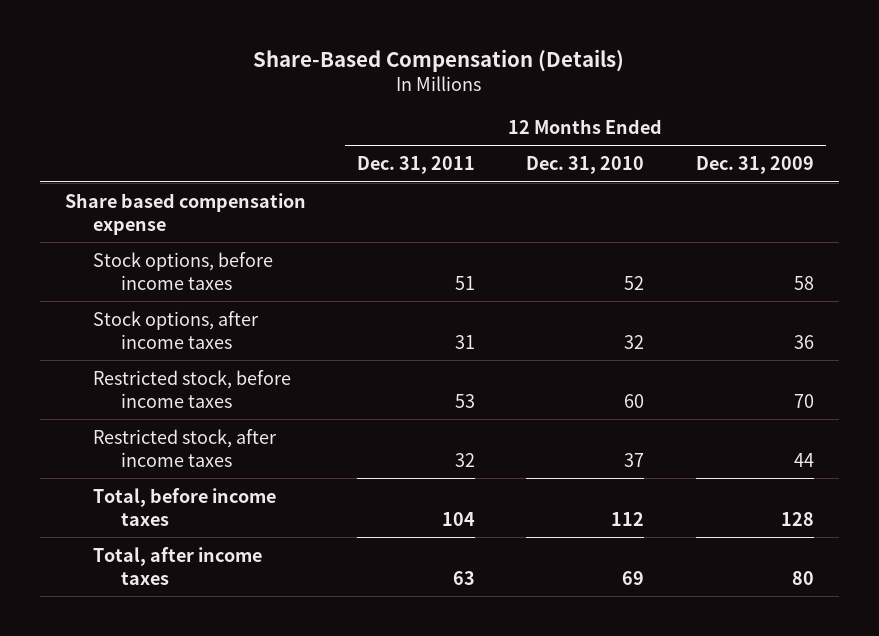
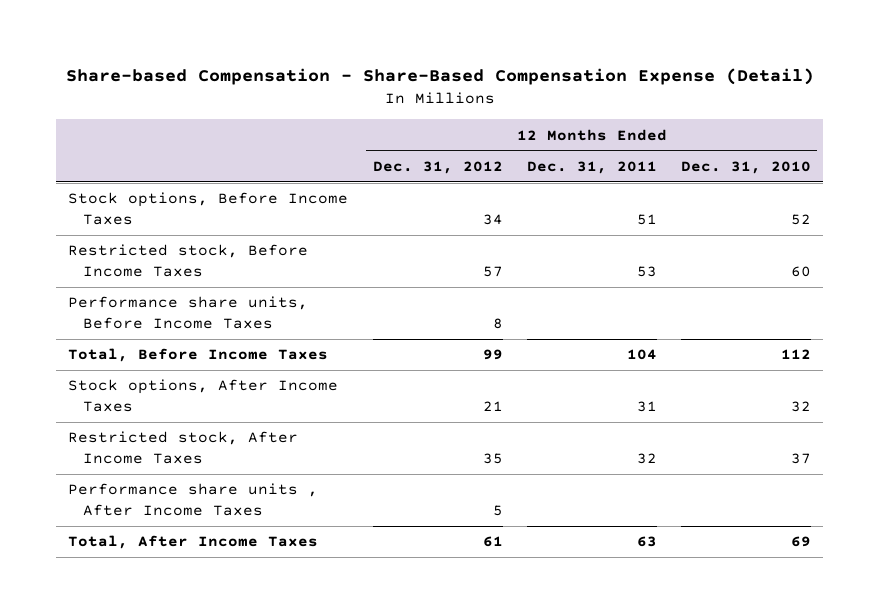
- Share-Based Compensation (Details)
+ Share-based Compensation - Share-Based Compensation Expense (Detail)
- | 12 Months Ended Dec. 31, 2011 | 12 Months Ended Dec. 31, 2010 | 12 Months Ended Dec. 31, 2009
+ | 12 Months Ended Dec. 31, 2012 | 12 Months Ended Dec. 31, 2011 | 12 Months Ended Dec. 31, 2010
- Share based compensation expense
- Stock options, before income taxes | 51 | 52 | 58
- Stock options, after income taxes | 31 | 32 | 36
- Restricted stock, before income taxes | 53 | 60 | 70
- Restricted stock, after income taxes | 32 | 37 | 44
- Total, before income taxes | 104 | 112 | 128
- Total, after income taxes | 63 | 69 | 80
+ Stock options, Before Income Taxes | 34 | 51 | 52
+ Restricted stock, Before Income Taxes | 57 | 53 | 60
+ Performance share units, Before Income Taxes | 8 | |
+ Total, Before Income Taxes | 99 | 104 | 112
+ Stock options, After Income Taxes | 21 | 31 | 32
+ Restricted stock, After Income Taxes | 35 | 32 | 37
+ Performance share units , After Income Taxes | 5 | |
+ Total, After Income Taxes | 61 | 63 | 69

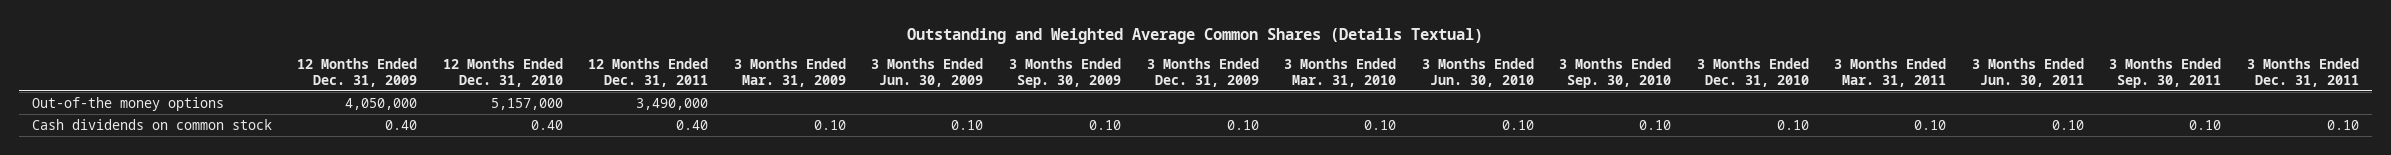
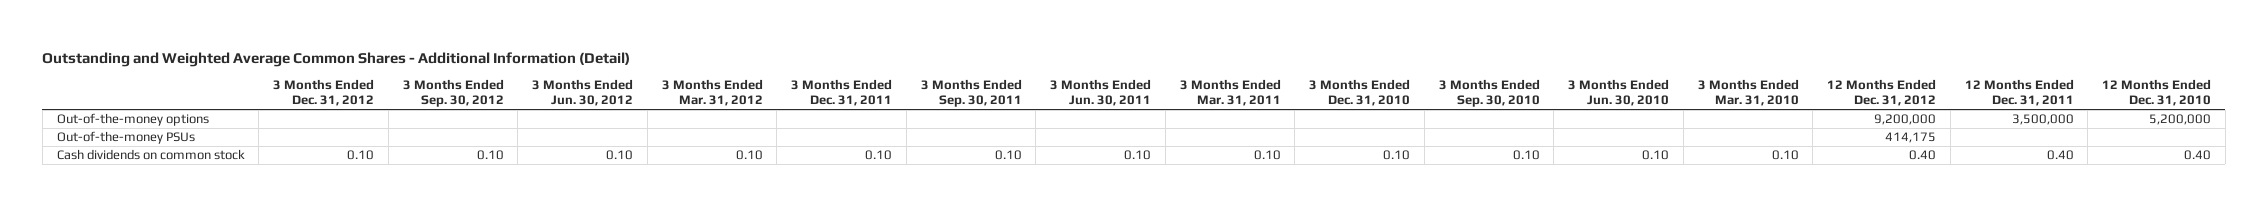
- Outstanding and Weighted Average Common Shares (Details Textual)
+ Outstanding and Weighted Average Common Shares - Additional Information (Detail)
- | 12 Months Ended Dec. 31, 2009 | 12 Months Ended Dec. 31, 2010 | 12 Months Ended Dec. 31, 2011 | 3 Months Ended Mar. 31, 2009 | 3 Months Ended Jun. 30, 2009 | 3 Months Ended Sep. 30, 2009 | 3 Months Ended Dec. 31, 2009 | 3 Months Ended Mar. 31, 2010 | 3 Months Ended Jun. 30, 2010 | 3 Months Ended Sep. 30, 2010 | 3 Months Ended Dec. 31, 2010 | 3 Months Ended Mar. 31, 2011 | 3 Months Ended Jun. 30, 2011 | 3 Months Ended Sep. 30, 2011 | 3 Months Ended Dec. 31, 2011
+ | 3 Months Ended Dec. 31, 2012 | 3 Months Ended Sep. 30, 2012 | 3 Months Ended Jun. 30, 2012 | 3 Months Ended Mar. 31, 2012 | 3 Months Ended Dec. 31, 2011 | 3 Months Ended Sep. 30, 2011 | 3 Months Ended Jun. 30, 2011 | 3 Months Ended Mar. 31, 2011 | 3 Months Ended Dec. 31, 2010 | 3 Months Ended Sep. 30, 2010 | 3 Months Ended Jun. 30, 2010 | 3 Months Ended Mar. 31, 2010 | 12 Months Ended Dec. 31, 2012 | 12 Months Ended Dec. 31, 2011 | 12 Months Ended Dec. 31, 2010
- Out-of-the money options | 4,050,000 | 5,157,000 | 3,490,000 | | | | | | | | | | | |
+ Out-of-the-money options | | | | | | | | | | | | | 9,200,000 | 3,500,000 | 5,200,000
+ Out-of-the-money PSUs | | | | | | | | | | | | | 414,175 | |

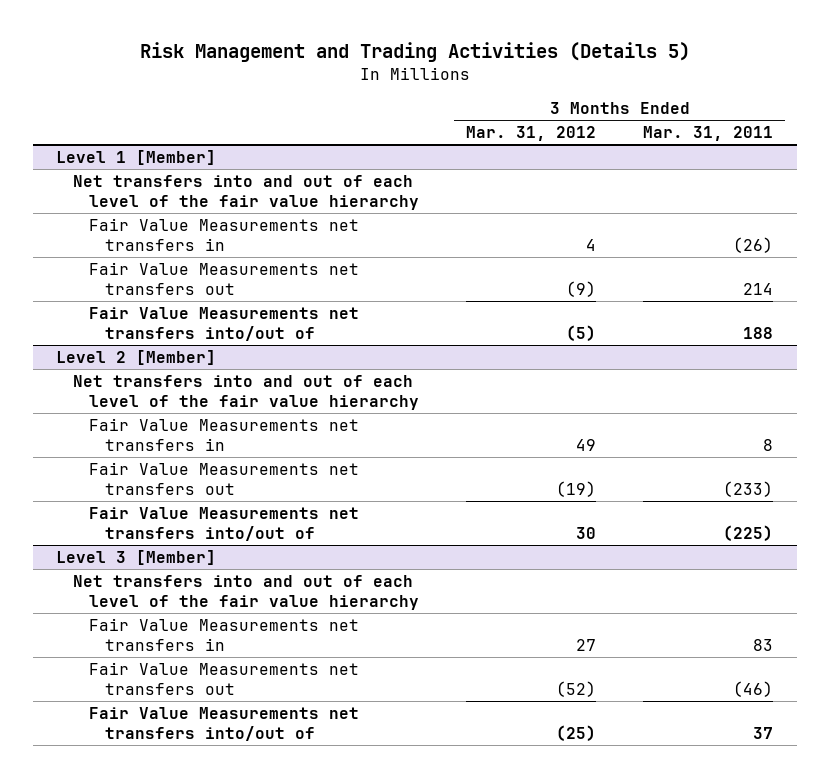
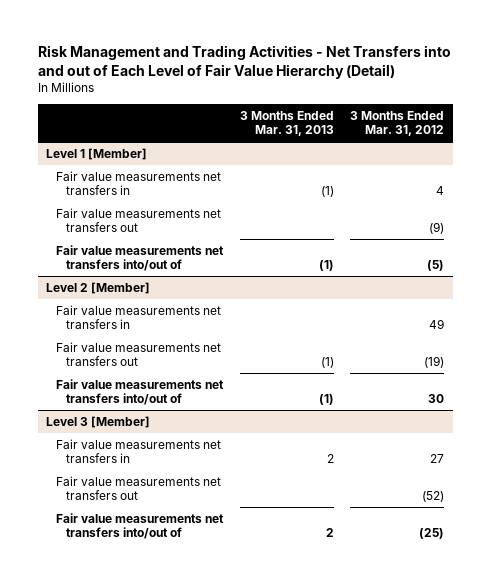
- Risk Management and Trading Activities (Details 5)
+ Risk Management and Trading Activities - Net Transfers into and out of Each Level of Fair Value Hierarchy (Detail)
- | 3 Months Ended Mar. 31, 2012 | 3 Months Ended Mar. 31, 2011
+ | 3 Months Ended Mar. 31, 2013 | 3 Months Ended Mar. 31, 2012
@ Level 1 [Member]
- Net transfers into and out of each level of the fair value hierarchy
- Fair Value Measurements net transfers in | 4 | (26)
- Fair Value Measurements net transfers out | (9) | 214
- Fair Value Measurements net transfers into/out of | (5) | 188
+ Fair value measurements net transfers in | (1) | 4
+ Fair value measurements net transfers out | | (9)
+ Fair value measurements net transfers into/out of | (1) | (5)
@ Level 2 [Member]
- Net transfers into and out of each level of the fair value hierarchy
- Fair Value Measurements net transfers in | 49 | 8
- Fair Value Measurements net transfers out | (19) | (233)
- Fair Value Measurements net transfers into/out of | 30 | (225)
+ Fair value measurements net transfers in | | 49
+ Fair value measurements net transfers out | (1) | (19)
+ Fair value measurements net transfers into/out of | (1) | 30
@ Level 3 [Member]
- Net transfers into and out of each level of the fair value hierarchy
- Fair Value Measurements net transfers in | 27 | 83
- Fair Value Measurements net transfers out | (52) | (46)
- Fair Value Measurements net transfers into/out of | (25) | 37
+ Fair value measurements net transfers in | 2 | 27
+ Fair value measurements net transfers out | | (52)
+ Fair value measurements net transfers into/out of | 2 | (25)

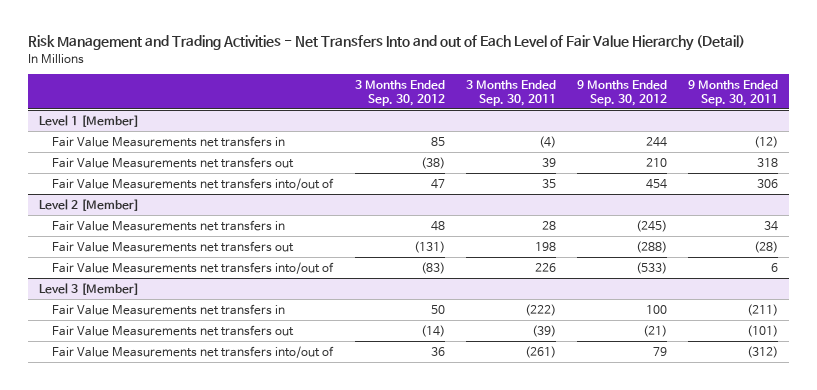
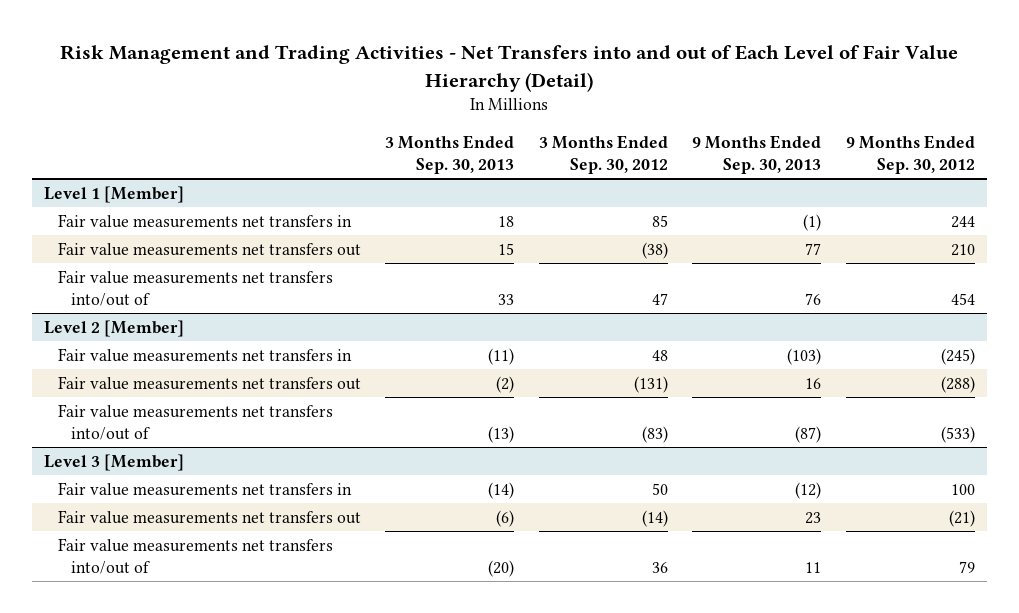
- Risk Management and Trading Activities - Net Transfers Into and out of Each Level of Fair Value Hierarchy (Detail)
+ Risk Management and Trading Activities - Net Transfers into and out of Each Level of Fair Value Hierarchy (Detail)
- | 3 Months Ended Sep. 30, 2012 | 3 Months Ended Sep. 30, 2011 | 9 Months Ended Sep. 30, 2012 | 9 Months Ended Sep. 30, 2011
+ | 3 Months Ended Sep. 30, 2013 | 3 Months Ended Sep. 30, 2012 | 9 Months Ended Sep. 30, 2013 | 9 Months Ended Sep. 30, 2012
@ Level 1 [Member]
- Fair Value Measurements net transfers in | 85 | (4) | 244 | (12)
- Fair Value Measurements net transfers out | (38) | 39 | 210 | 318
- Fair Value Measurements net transfers into/out of | 47 | 35 | 454 | 306
+ Fair value measurements net transfers in | 18 | 85 | (1) | 244
+ Fair value measurements net transfers out | 15 | (38) | 77 | 210
+ Fair value measurements net transfers into/out of | 33 | 47 | 76 | 454
@ Level 2 [Member]
- Fair Value Measurements net transfers in | 48 | 28 | (245) | 34
- Fair Value Measurements net transfers out | (131) | 198 | (288) | (28)
- Fair Value Measurements net transfers into/out of | (83) | 226 | (533) | 6
+ Fair value measurements net transfers in | (11) | 48 | (103) | (245)
+ Fair value measurements net transfers out | (2) | (131) | 16 | (288)
+ Fair value measurements net transfers into/out of | (13) | (83) | (87) | (533)
@ Level 3 [Member]
- Fair Value Measurements net transfers in | 50 | (222) | 100 | (211)
- Fair Value Measurements net transfers out | (14) | (39) | (21) | (101)
- Fair Value Measurements net transfers into/out of | 36 | (261) | 79 | (312)
+ Fair value measurements net transfers in | (14) | 50 | (12) | 100
+ Fair value measurements net transfers out | (6) | (14) | 23 | (21)
+ Fair value measurements net transfers into/out of | (20) | 36 | 11 | 79

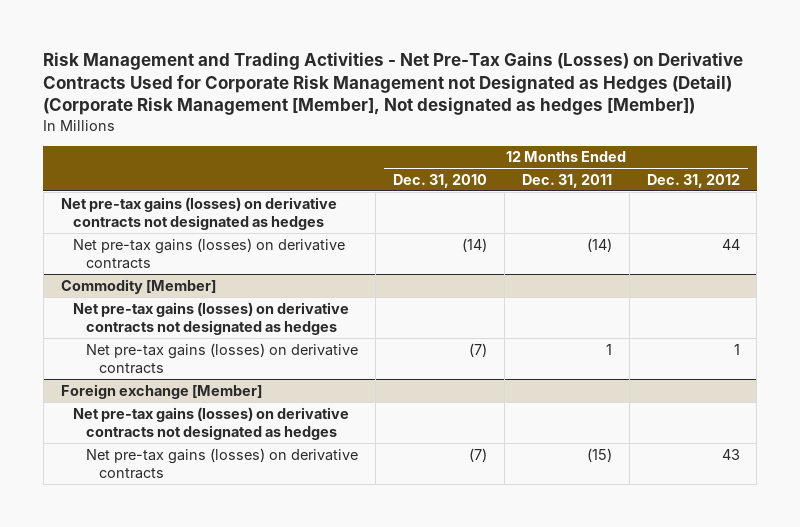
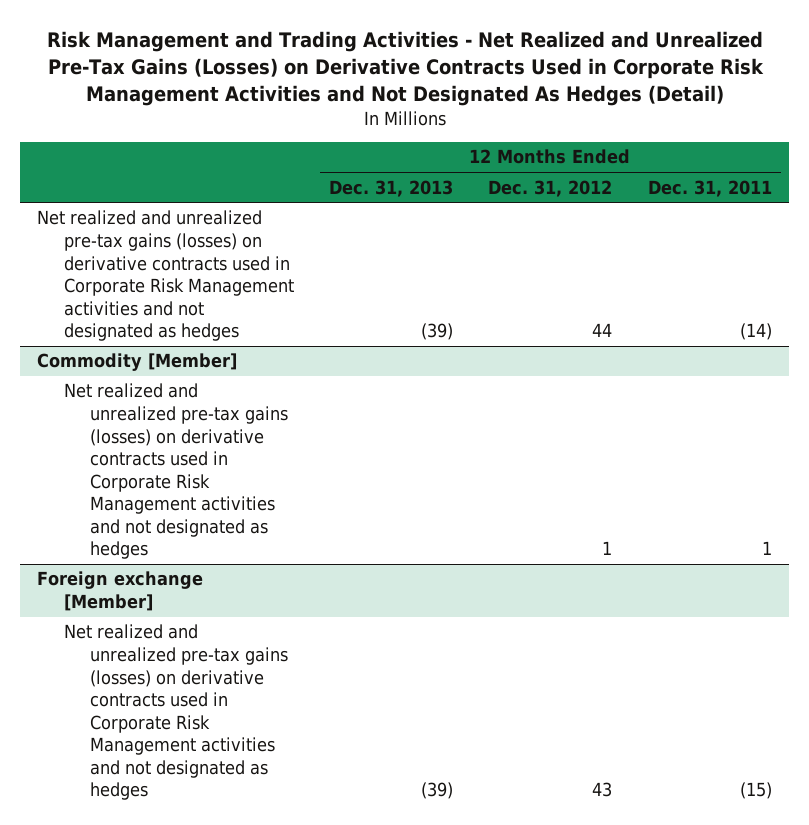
- Risk Management and Trading Activities - Net Pre-Tax Gains (Losses) on Derivative Contracts Used for Corporate Risk Management not Designated as Hedges (Detail) (Corporate Risk Management [Member], Not designated as hedges [Member])
+ Risk Management and Trading Activities - Net Realized and Unrealized Pre-Tax Gains (Losses) on Derivative Contracts Used in Corporate Risk Management Activities and Not Designated As Hedges (Detail)
- | 12 Months Ended Dec. 31, 2010 | 12 Months Ended Dec. 31, 2011 | 12 Months Ended Dec. 31, 2012
+ | 12 Months Ended Dec. 31, 2013 | 12 Months Ended Dec. 31, 2012 | 12 Months Ended Dec. 31, 2011
- Net pre-tax gains (losses) on derivative contracts not designated as hedges
- Net pre-tax gains (losses) on derivative contracts | (14) | (14) | 44
+ Net realized and unrealized pre-tax gains (losses) on derivative contracts used in Corporate Risk Management activities and not designated as hedges | (39) | 44 | (14)
@ Commodity [Member]
- Net pre-tax gains (losses) on derivative contracts not designated as hedges
- Net pre-tax gains (losses) on derivative contracts | (7) | 1 | 1
+ Net realized and unrealized pre-tax gains (losses) on derivative contracts used in Corporate Risk Management activities and not designated as hedges | | 1 | 1
@ Foreign exchange [Member]
- Net pre-tax gains (losses) on derivative contracts not designated as hedges
- Net pre-tax gains (losses) on derivative contracts | (7) | (15) | 43
+ Net realized and unrealized pre-tax gains (losses) on derivative contracts used in Corporate Risk Management activities and not designated as hedges | (39) | 43 | (15)

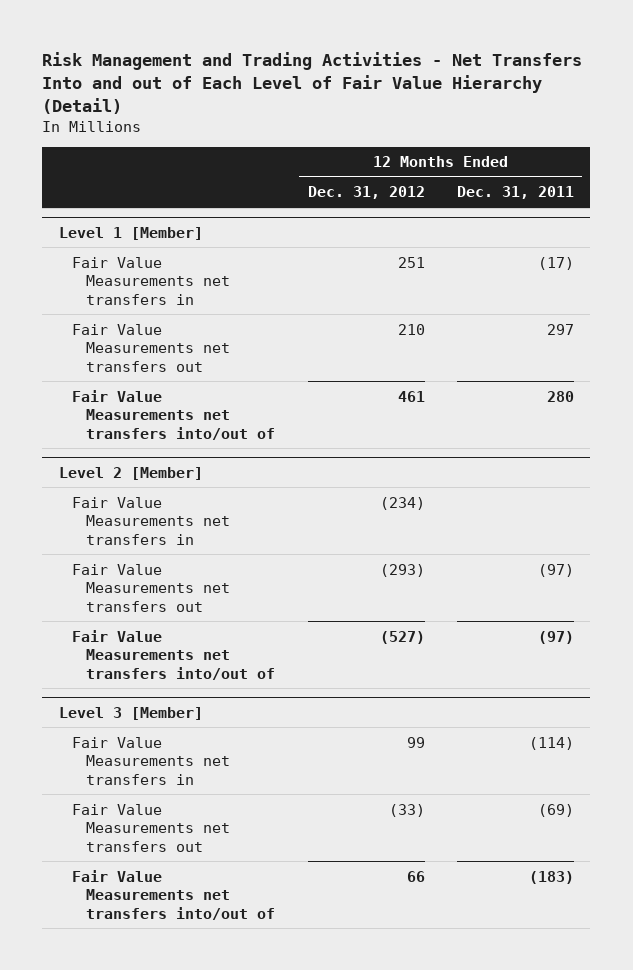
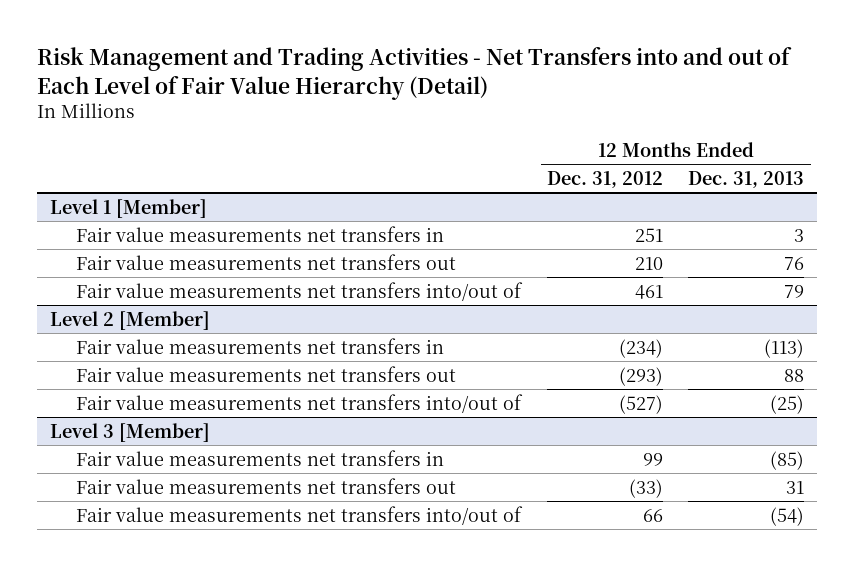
- Risk Management and Trading Activities - Net Transfers Into and out of Each Level of Fair Value Hierarchy (Detail)
+ Risk Management and Trading Activities - Net Transfers into and out of Each Level of Fair Value Hierarchy (Detail)
- | 12 Months Ended Dec. 31, 2012 | 12 Months Ended Dec. 31, 2011
+ | 12 Months Ended Dec. 31, 2012 | 12 Months Ended Dec. 31, 2013
@ Level 1 [Member]
- Fair Value Measurements net transfers in | 251 | (17)
- Fair Value Measurements net transfers out | 210 | 297
- Fair Value Measurements net transfers into/out of | 461 | 280
+ Fair value measurements net transfers in | 251 | 3
+ Fair value measurements net transfers out | 210 | 76
+ Fair value measurements net transfers into/out of | 461 | 79
@ Level 2 [Member]
- Fair Value Measurements net transfers in | (234) |
- Fair Value Measurements net transfers out | (293) | (97)
- Fair Value Measurements net transfers into/out of | (527) | (97)
+ Fair value measurements net transfers in | (234) | (113)
+ Fair value measurements net transfers out | (293) | 88
+ Fair value measurements net transfers into/out of | (527) | (25)
@ Level 3 [Member]
- Fair Value Measurements net transfers in | 99 | (114)
- Fair Value Measurements net transfers out | (33) | (69)
- Fair Value Measurements net transfers into/out of | 66 | (183)
+ Fair value measurements net transfers in | 99 | (85)
+ Fair value measurements net transfers out | (33) | 31
+ Fair value measurements net transfers into/out of | 66 | (54)

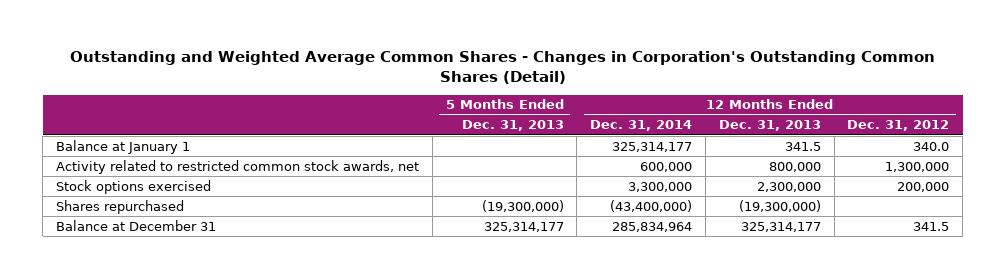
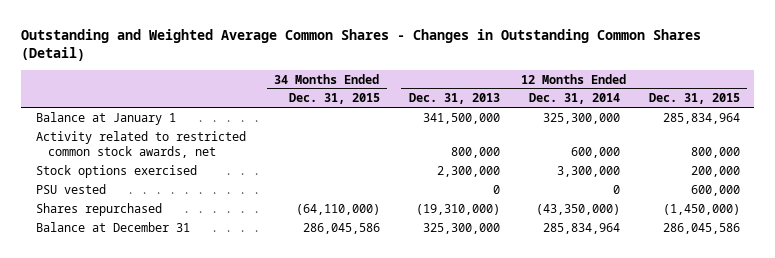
- Outstanding and Weighted Average Common Shares - Changes in Corporation's Outstanding Common Shares (Detail)
+ Outstanding and Weighted Average Common Shares - Changes in Outstanding Common Shares (Detail)
- | 5 Months Ended Dec. 31, 2013 | 12 Months Ended Dec. 31, 2014 | 12 Months Ended Dec. 31, 2013 | 12 Months Ended Dec. 31, 2012
+ | 34 Months Ended Dec. 31, 2015 | 12 Months Ended Dec. 31, 2013 | 12 Months Ended Dec. 31, 2014 | 12 Months Ended Dec. 31, 2015
- Balance at January 1 | | 325,314,177 | 341.5 | 340.0
+ Balance at January 1 | | 341,500,000 | 325,300,000 | 285,834,964
- Shares repurchased | (19,300,000) | (43,400,000) | (19,300,000) |
- Balance at December 31 | 325,314,177 | 285,834,964 | 325,314,177 | 341.5
+ PSU vested | | 0 | 0 | 600,000
+ Shares repurchased | (64,110,000) | (19,310,000) | (43,350,000) | (1,450,000)
+ Balance at December 31 | 286,045,586 | 325,300,000 | 285,834,964 | 286,045,586

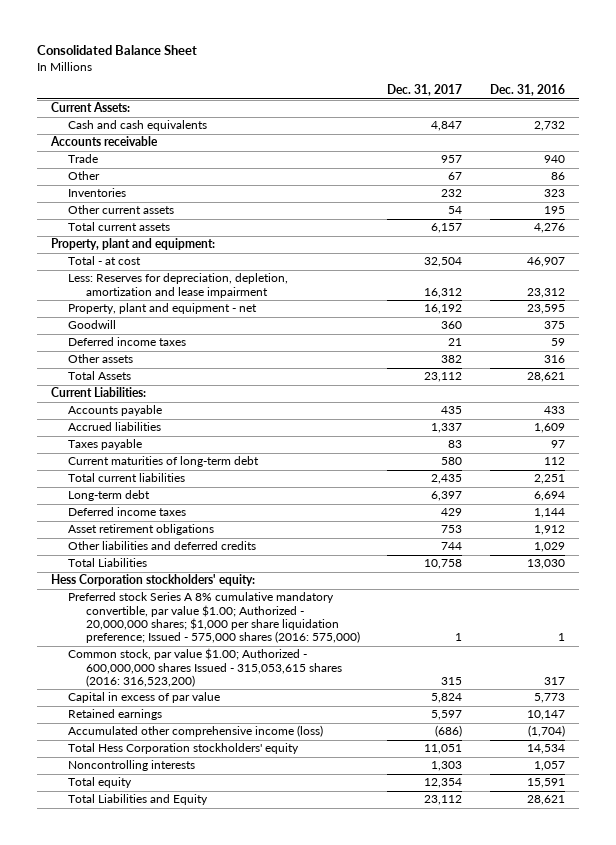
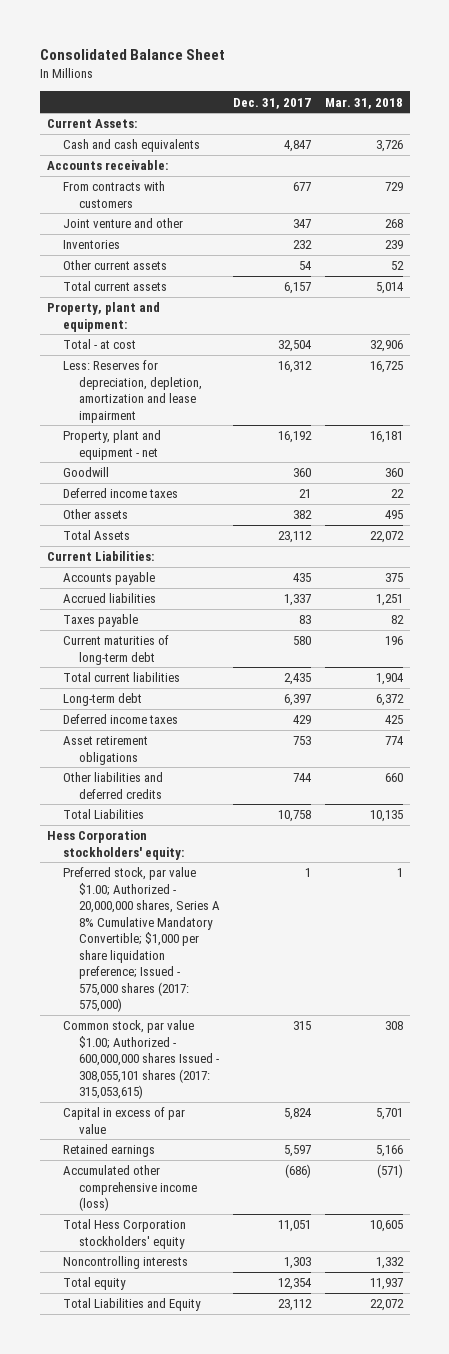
- | Dec. 31, 2017 | Dec. 31, 2016
+ | Dec. 31, 2017 | Mar. 31, 2018
- Accounts receivable
- Trade | 957 | 940
- Other | 67 | 86
+ Accounts receivable:
+ From contracts with customers | 677 | 729
+ Joint venture and other | 347 | 268
- Preferred stock Series A 8% cumulative mandatory convertible, par value $1.00; Authorized - 20,000,000 shares; $1,000 per share liquidation preference; Issued - 575,000 shares (2016: 575,000) | 1 | 1
- Common stock, par value $1.00; Authorized - 600,000,000 shares Issued - 315,053,615 shares (2016: 316,523,200) | 315 | 317
+ Preferred stock, par value $1.00; Authorized - 20,000,000 shares, Series A 8% Cumulative Mandatory Convertible; $1,000 per share liquidation preference; Issued - 575,000 shares (2017: 575,000) | 1 | 1
+ Common stock, par value $1.00; Authorized - 600,000,000 shares Issued - 308,055,101 shares (2017: 315,053,615) | 315 | 308

